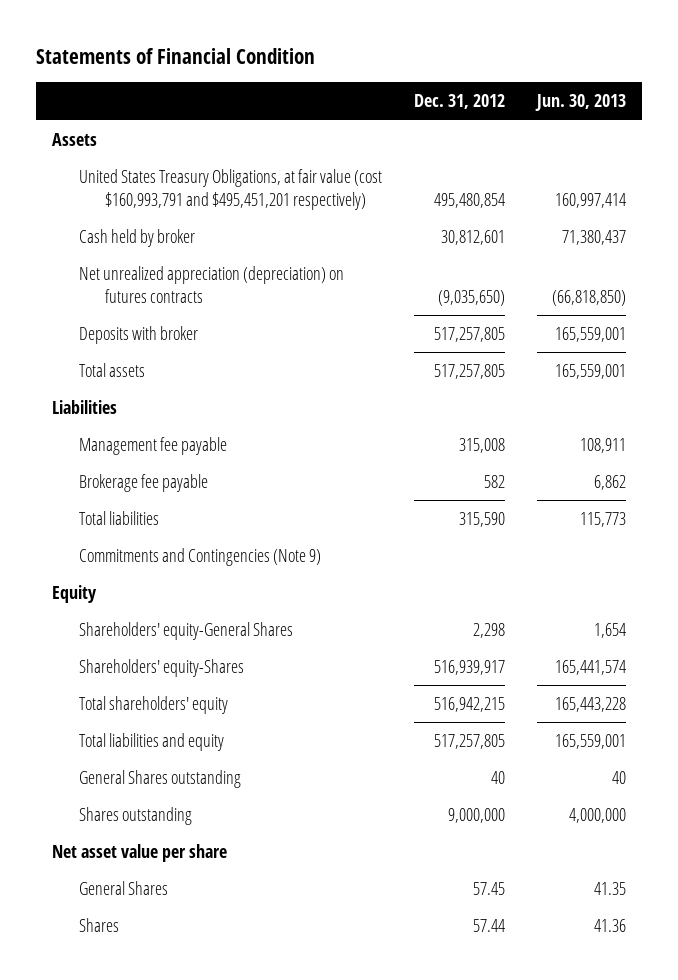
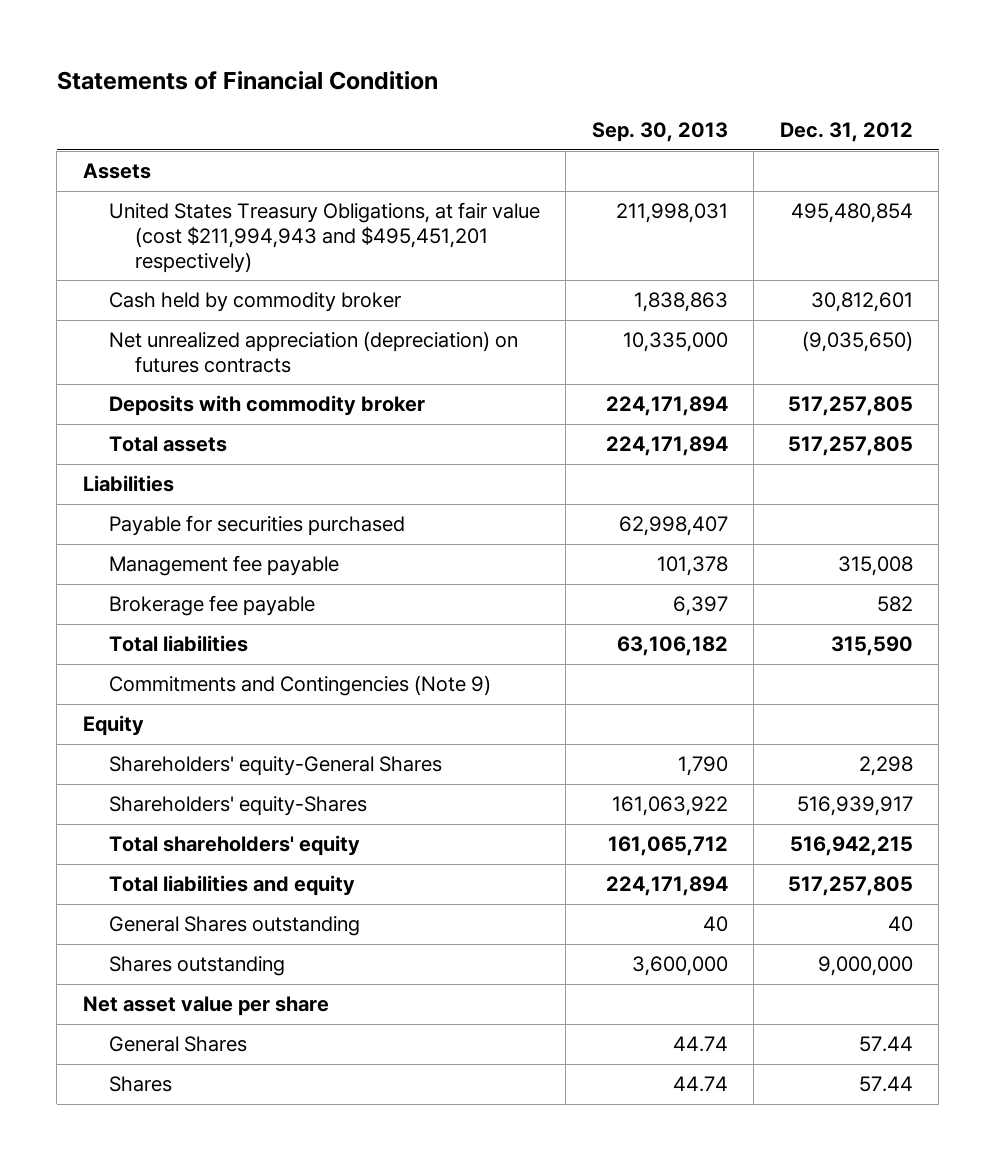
- | Dec. 31, 2012 | Jun. 30, 2013
+ | Sep. 30, 2013 | Dec. 31, 2012
- United States Treasury Obligations, at fair value (cost $160,993,791 and $495,451,201 respectively) | 495,480,854 | 160,997,414
- Cash held by broker | 30,812,601 | 71,380,437
+ United States Treasury Obligations, at fair value (cost $211,994,943 and $495,451,201 respectively) | 211,998,031 | 495,480,854
+ Cash held by commodity broker | 1,838,863 | 30,812,601
- Deposits with broker | 517,257,805 | 165,559,001
+ Deposits with commodity broker | 224,171,894 | 517,257,805
+ Payable for securities purchased | 62,998,407 |
- General Shares | 57.45 | 41.35
+ General Shares | 44.74 | 57.44

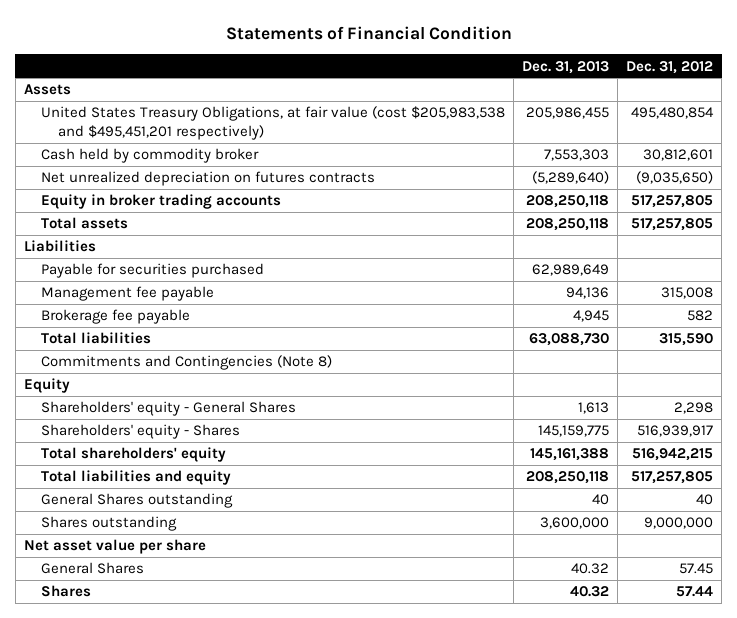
- | Sep. 30, 2013 | Dec. 31, 2012
+ | Dec. 31, 2013 | Dec. 31, 2012
- United States Treasury Obligations, at fair value (cost $211,994,943 and $495,451,201 respectively) | 211,998,031 | 495,480,854
+ United States Treasury Obligations, at fair value (cost $205,983,538 and $495,451,201 respectively) | 205,986,455 | 495,480,854
- Net unrealized appreciation (depreciation) on futures contracts | 10,335,000 | (9,035,650)
- Deposits with commodity broker | 224,171,894 | 517,257,805
+ Net unrealized depreciation on futures contracts | (5,289,640) | (9,035,650)
+ Equity in broker trading accounts | 208,250,118 | 517,257,805
- Commitments and Contingencies (Note 9)
+ Commitments and Contingencies (Note 8)
- Shareholders' equity-General Shares | 1,790 | 2,298
- Shareholders' equity-Shares | 161,063,922 | 516,939,917
+ Shareholders' equity - General Shares | 1,613 | 2,298
+ Shareholders' equity - Shares | 145,159,775 | 516,939,917
- General Shares | 44.74 | 57.44
+ General Shares | 40.32 | 57.45

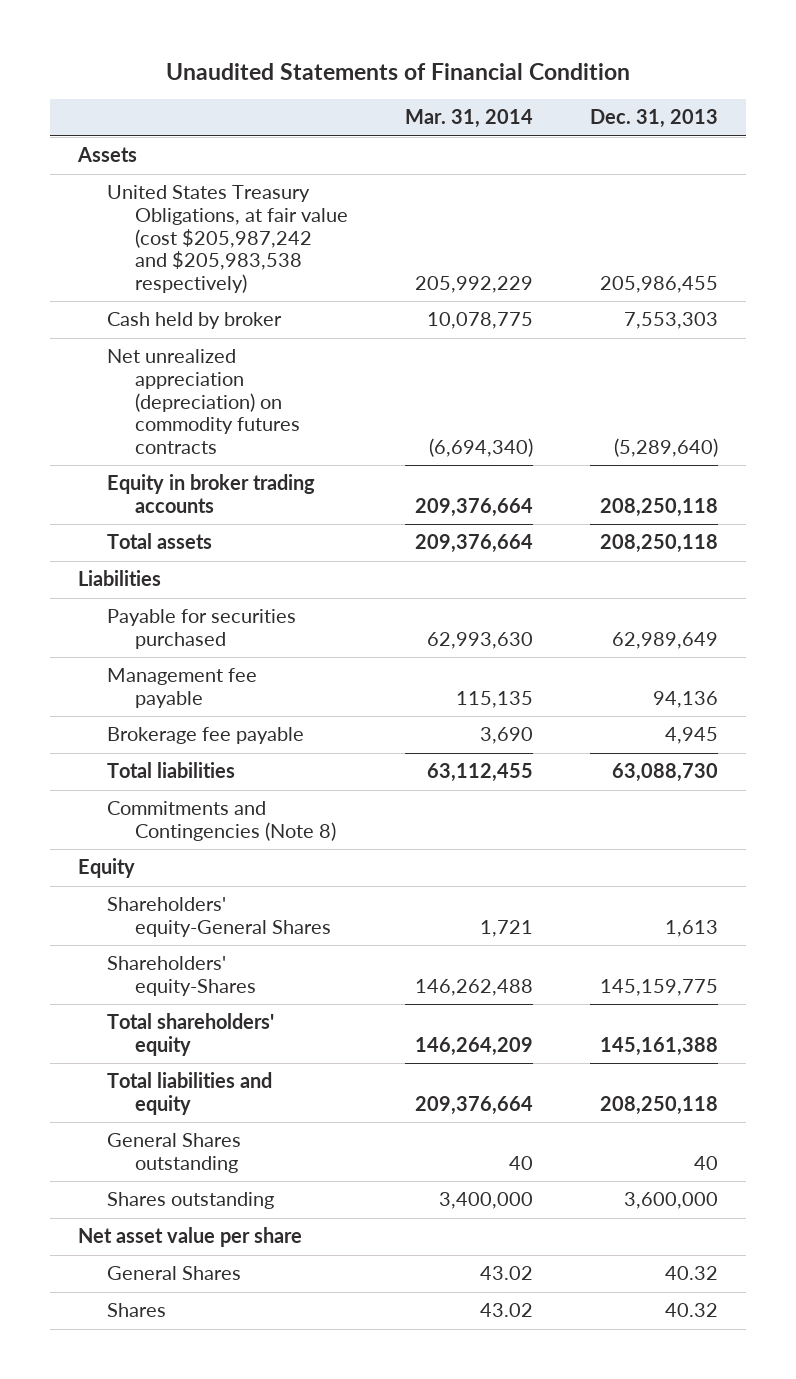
- Statements of Financial Condition
+ Unaudited Statements of Financial Condition
- | Dec. 31, 2013 | Dec. 31, 2012
+ | Mar. 31, 2014 | Dec. 31, 2013
- United States Treasury Obligations, at fair value (cost $205,983,538 and $495,451,201 respectively) | 205,986,455 | 495,480,854
- Cash held by commodity broker | 7,553,303 | 30,812,601
- Net unrealized depreciation on futures contracts | (5,289,640) | (9,035,650)
+ United States Treasury Obligations, at fair value (cost $205,987,242 and $205,983,538 respectively) | 205,992,229 | 205,986,455
+ Cash held by broker | 10,078,775 | 7,553,303
+ Net unrealized appreciation (depreciation) on commodity futures contracts | (6,694,340) | (5,289,640)
- Shareholders' equity - General Shares | 1,613 | 2,298
- Shareholders' equity - Shares | 145,159,775 | 516,939,917
+ Shareholders' equity-General Shares | 1,721 | 1,613
+ Shareholders' equity-Shares | 146,262,488 | 145,159,775

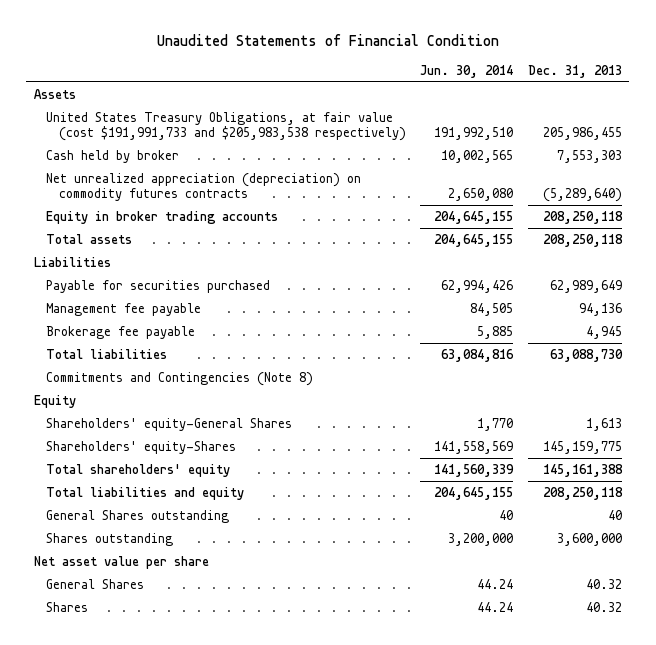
- | Mar. 31, 2014 | Dec. 31, 2013
+ | Jun. 30, 2014 | Dec. 31, 2013
- United States Treasury Obligations, at fair value (cost $205,987,242 and $205,983,538 respectively) | 205,992,229 | 205,986,455
+ United States Treasury Obligations, at fair value (cost $191,991,733 and $205,983,538 respectively) | 191,992,510 | 205,986,455

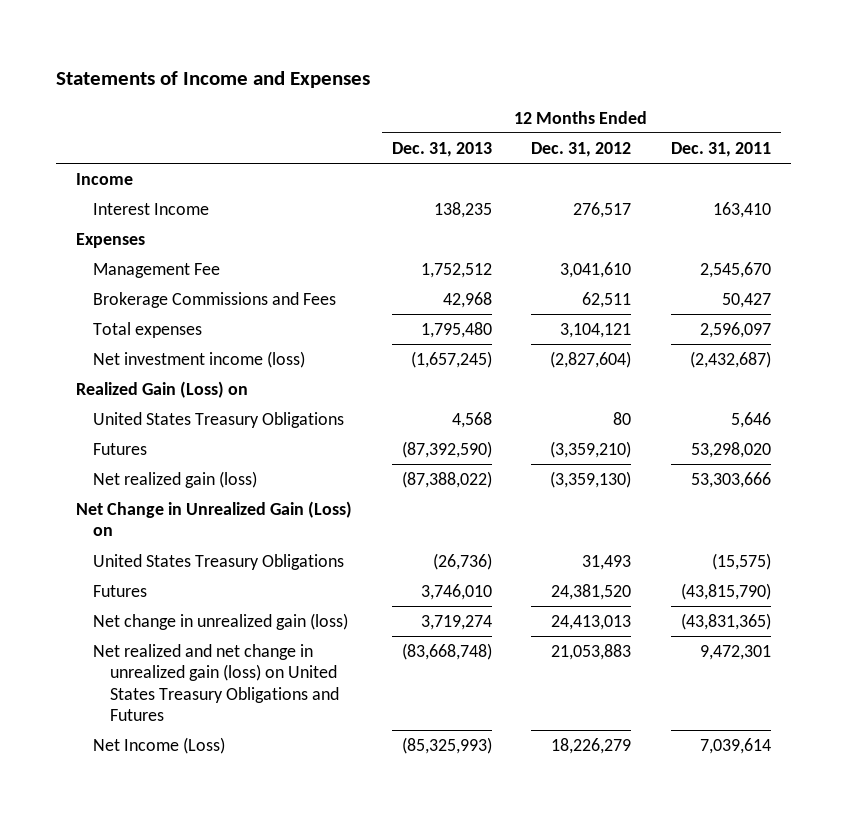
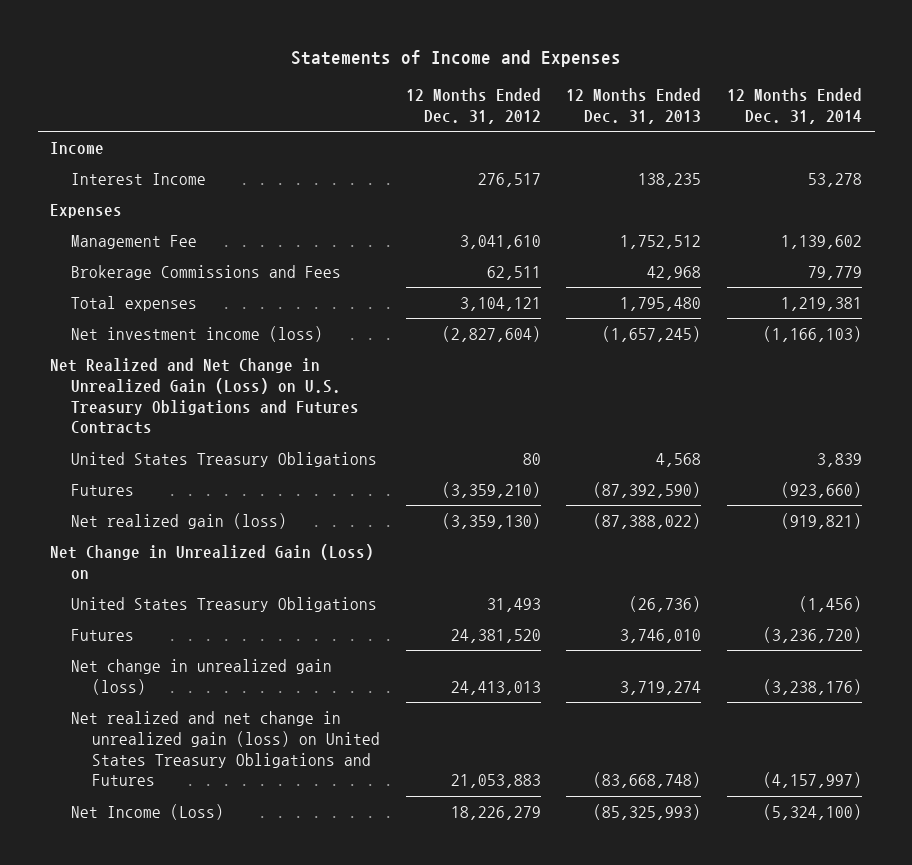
- | 12 Months Ended Dec. 31, 2013 | 12 Months Ended Dec. 31, 2012 | 12 Months Ended Dec. 31, 2011
+ | 12 Months Ended Dec. 31, 2012 | 12 Months Ended Dec. 31, 2013 | 12 Months Ended Dec. 31, 2014
- Realized Gain (Loss) on
+ Net Realized and Net Change in Unrealized Gain (Loss) on U.S. Treasury Obligations and Futures Contracts

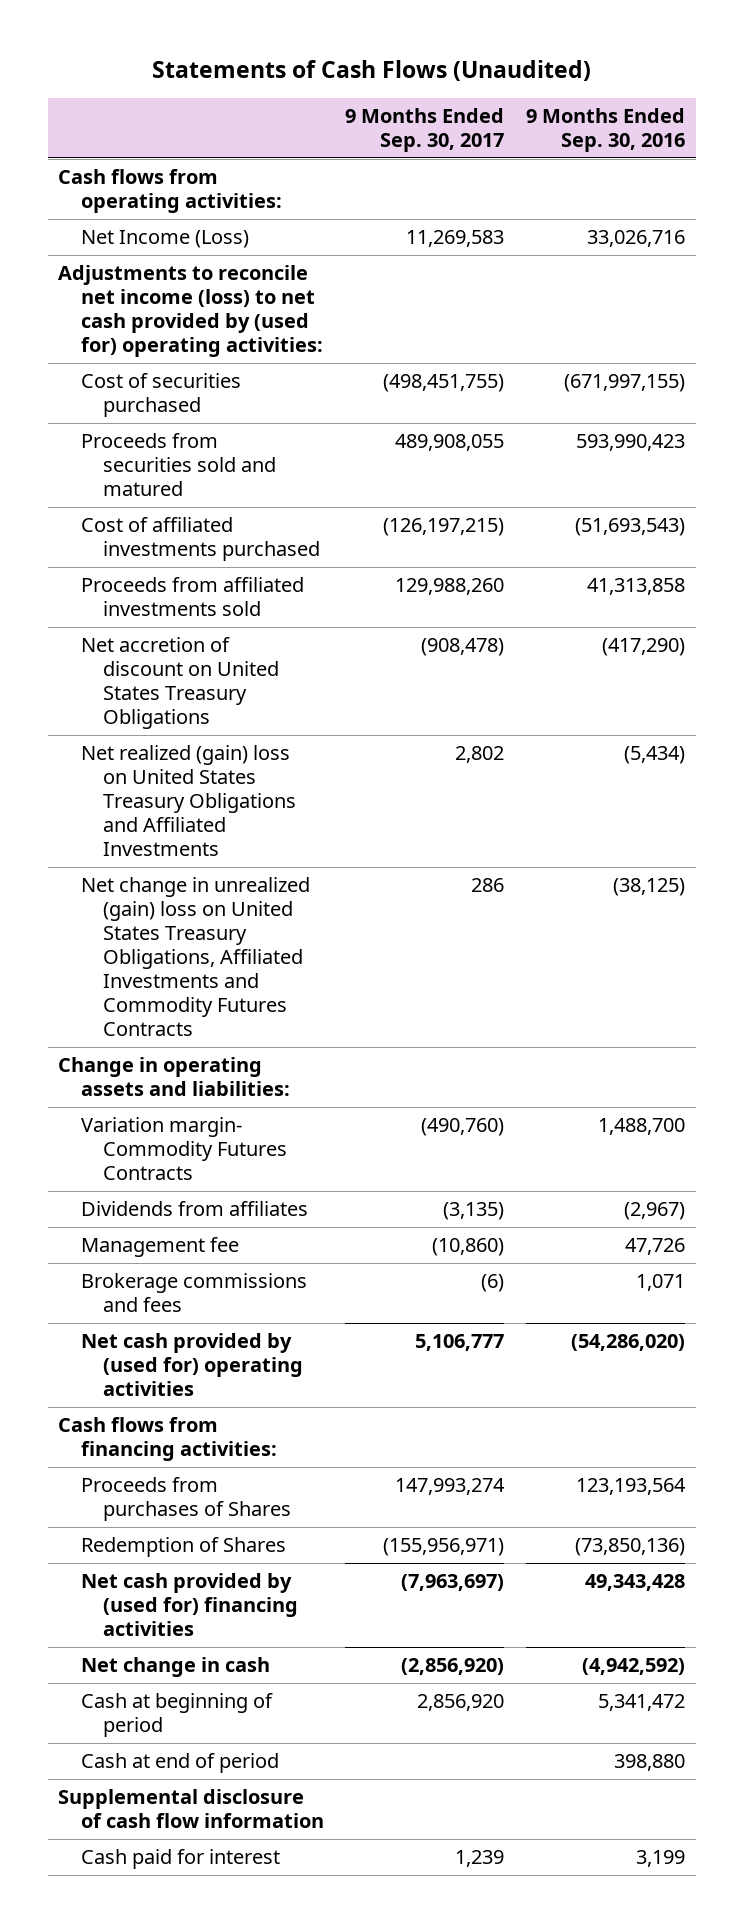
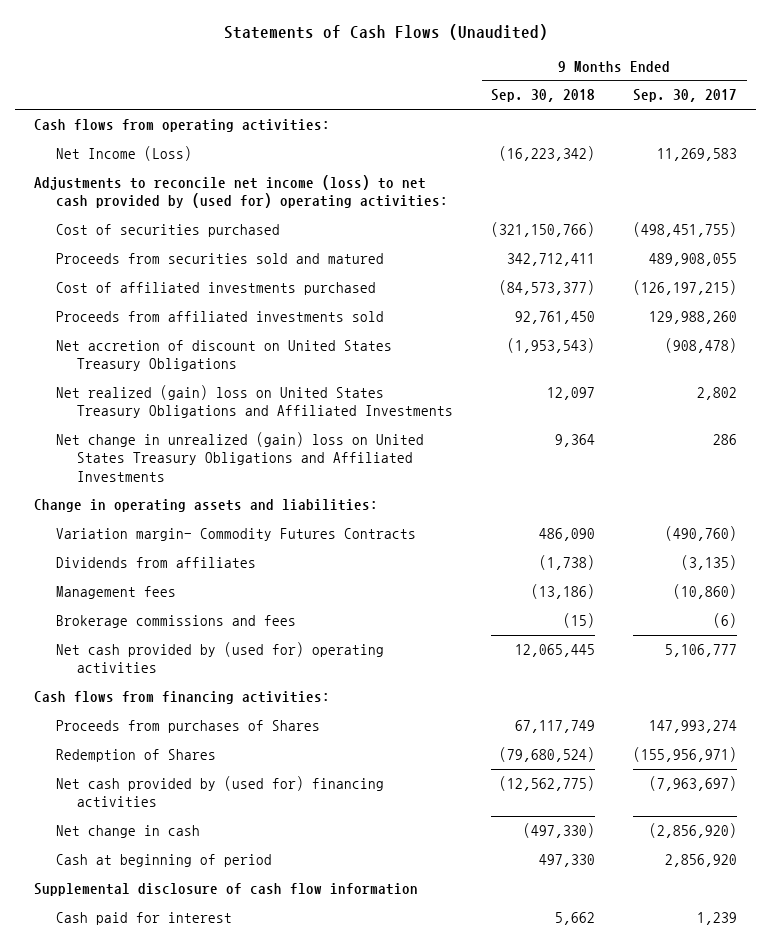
- | 9 Months Ended Sep. 30, 2017 | 9 Months Ended Sep. 30, 2016
+ | 9 Months Ended Sep. 30, 2018 | 9 Months Ended Sep. 30, 2017
- Net change in unrealized (gain) loss on United States Treasury Obligations, Affiliated Investments and Commodity Futures Contracts | 286 | (38,125)
+ Net change in unrealized (gain) loss on United States Treasury Obligations and Affiliated Investments | 9,364 | 286
- Management fee | (10,860) | 47,726
+ Management fees | (13,186) | (10,860)
- Cash at end of period | | 398,880

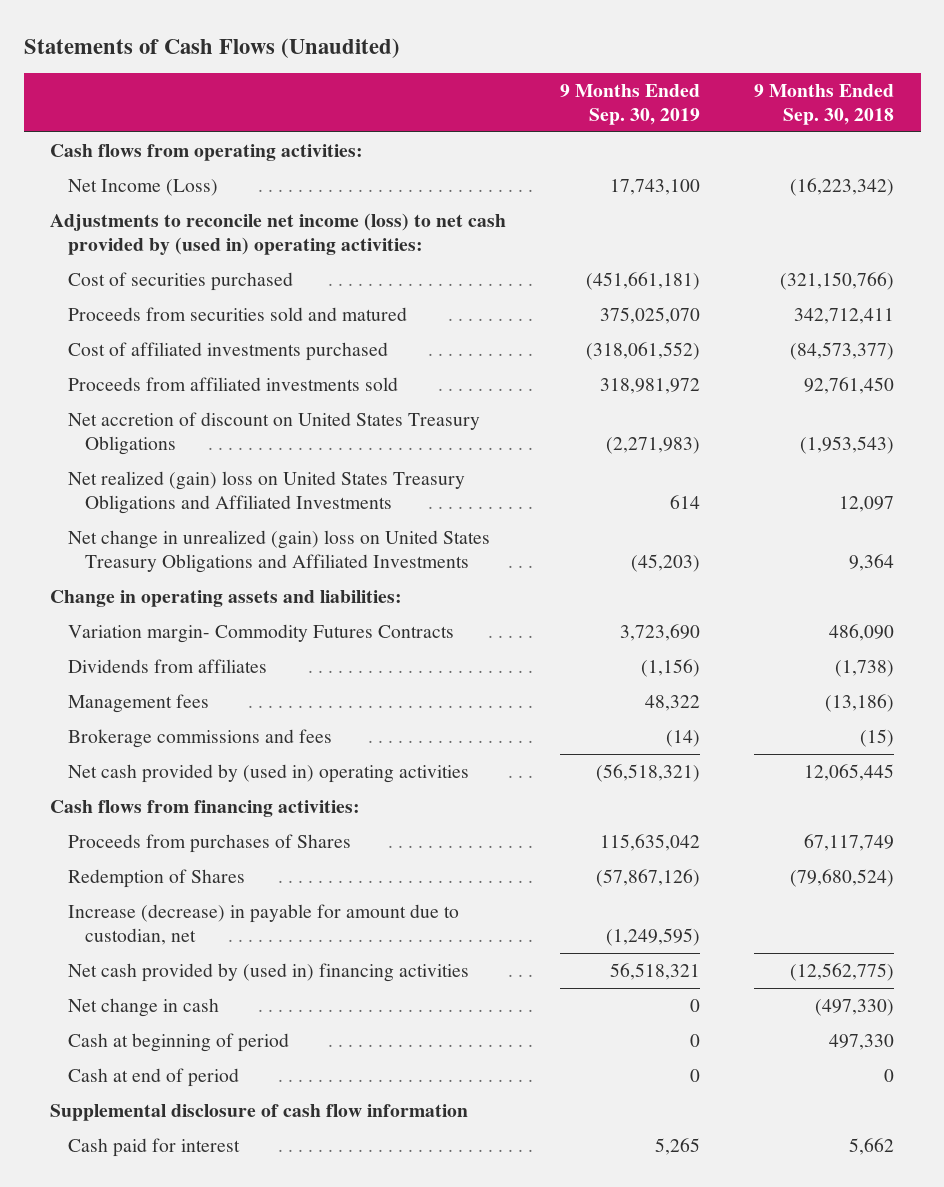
- | 9 Months Ended Sep. 30, 2018 | 9 Months Ended Sep. 30, 2017
+ | 9 Months Ended Sep. 30, 2019 | 9 Months Ended Sep. 30, 2018
- Adjustments to reconcile net income (loss) to net cash provided by (used for) operating activities:
+ Adjustments to reconcile net income (loss) to net cash provided by (used in) operating activities:
- Net cash provided by (used for) operating activities | 12,065,445 | 5,106,777
+ Net cash provided by (used in) operating activities | (56,518,321) | 12,065,445
- Net cash provided by (used for) financing activities | (12,562,775) | (7,963,697)
+ Increase (decrease) in payable for amount due to custodian, net | (1,249,595) |
+ Net cash provided by (used in) financing activities | 56,518,321 | (12,562,775)
+ Cash at end of period | 0 | 0

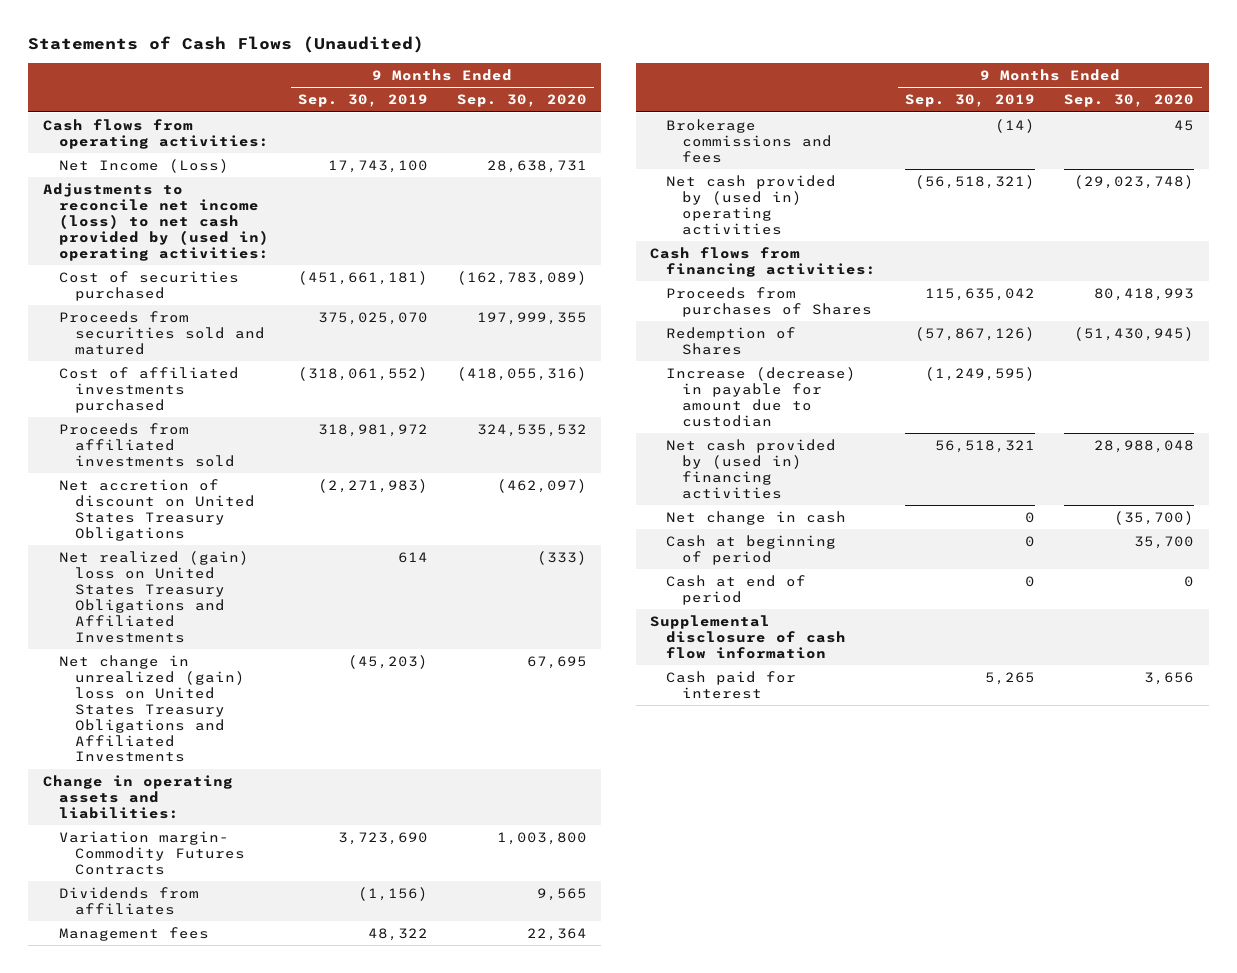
- | 9 Months Ended Sep. 30, 2019 | 9 Months Ended Sep. 30, 2018
+ | 9 Months Ended Sep. 30, 2019 | 9 Months Ended Sep. 30, 2020
- Increase (decrease) in payable for amount due to custodian, net | (1,249,595) |
+ Increase (decrease) in payable for amount due to custodian | (1,249,595) |

